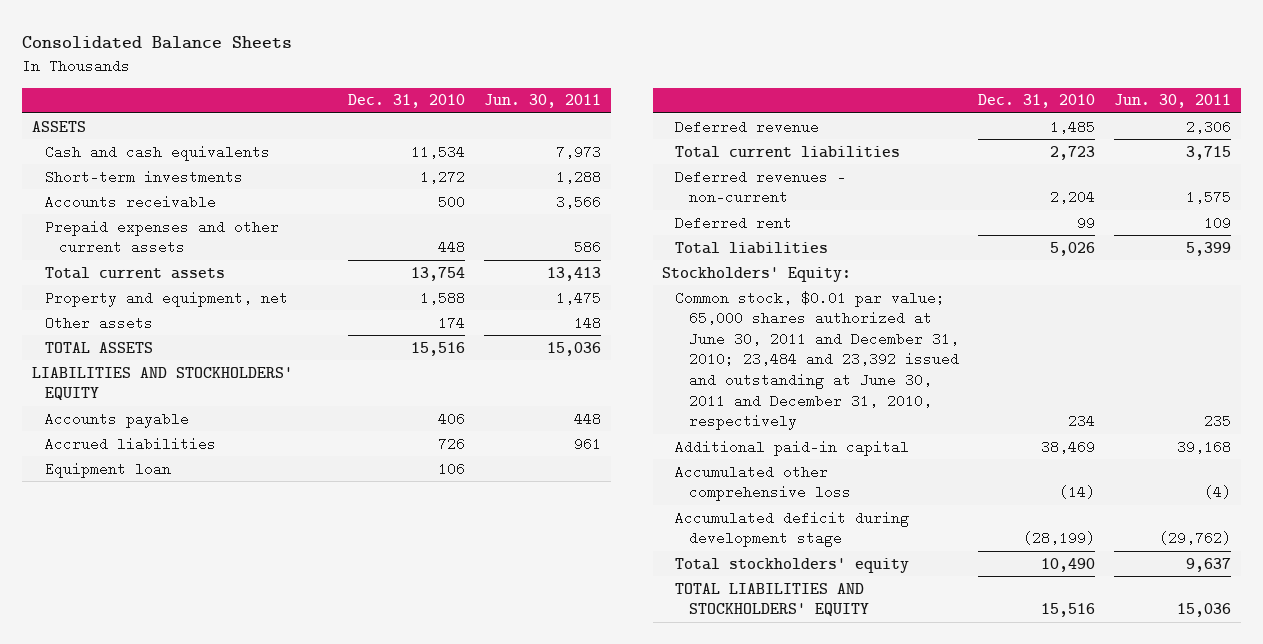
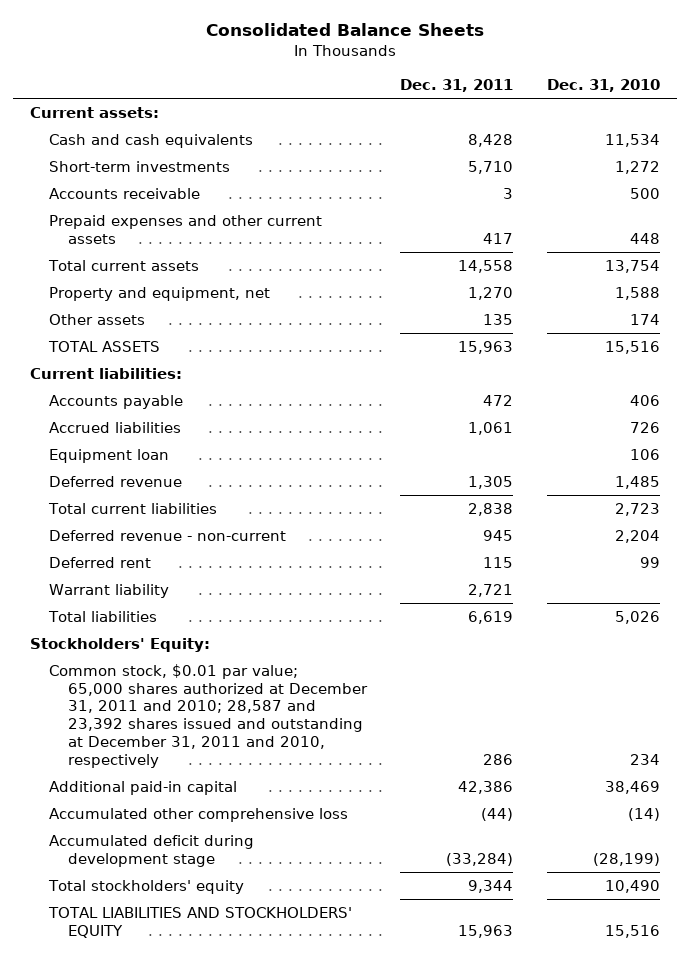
- | Dec. 31, 2010 | Jun. 30, 2011
+ | Dec. 31, 2011 | Dec. 31, 2010
- ASSETS
+ Current assets:
- LIABILITIES AND STOCKHOLDERS' EQUITY
+ Current liabilities:
- Deferred revenues - non-current | 2,204 | 1,575
+ Deferred revenue - non-current | 945 | 2,204
+ Warrant liability | 2,721 |
- Common stock, $0.01 par value; 65,000 shares authorized at June 30, 2011 and December 31, 2010; 23,484 and 23,392 issued and outstanding at June 30, 2011 and December 31, 2010, respectively | 234 | 235
+ Common stock, $0.01 par value; 65,000 shares authorized at December 31, 2011 and 2010; 28,587 and 23,392 shares issued and outstanding at December 31, 2011 and 2010, respectively | 286 | 234

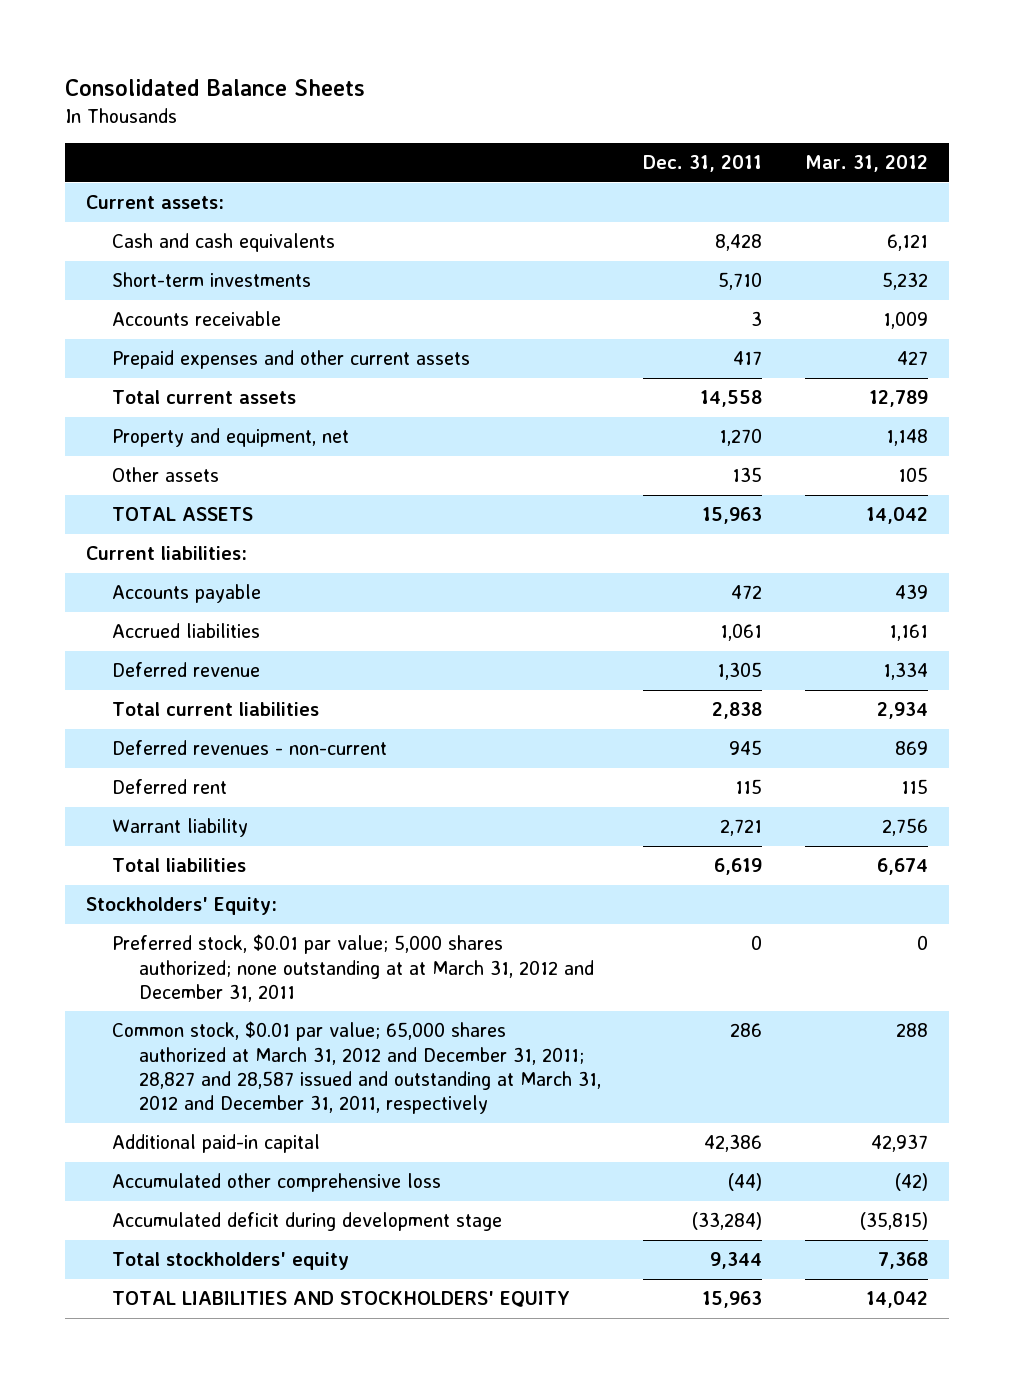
- | Dec. 31, 2011 | Dec. 31, 2010
+ | Dec. 31, 2011 | Mar. 31, 2012
- Equipment loan | | 106
- Deferred revenue - non-current | 945 | 2,204
+ Deferred revenues - non-current | 945 | 869
- Common stock, $0.01 par value; 65,000 shares authorized at December 31, 2011 and 2010; 28,587 and 23,392 shares issued and outstanding at December 31, 2011 and 2010, respectively | 286 | 234
+ Preferred stock, $0.01 par value; 5,000 shares authorized; none outstanding at at March 31, 2012 and December 31, 2011 | 0 | 0
+ Common stock, $0.01 par value; 65,000 shares authorized at March 31, 2012 and December 31, 2011; 28,827 and 28,587 issued and outstanding at March 31, 2012 and December 31, 2011, respectively | 286 | 288

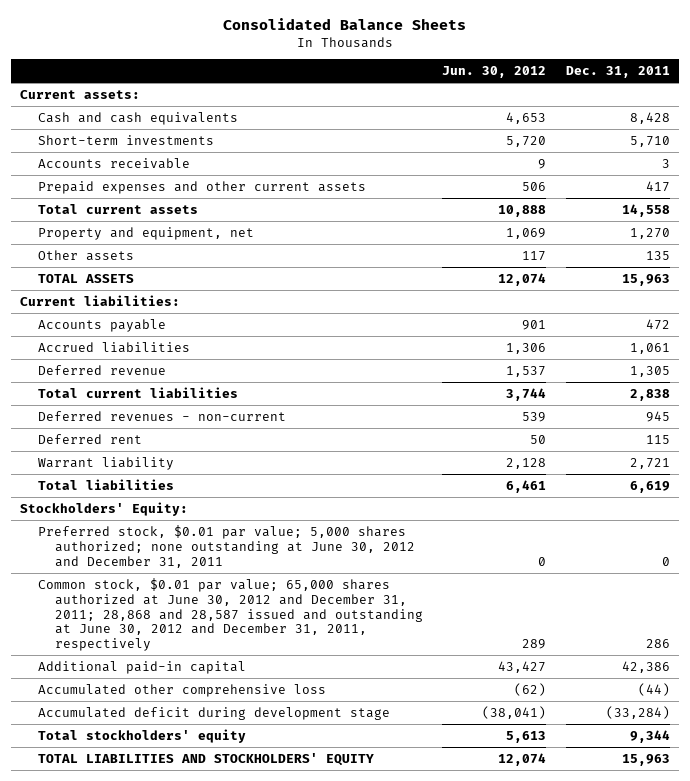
- | Dec. 31, 2011 | Mar. 31, 2012
+ | Jun. 30, 2012 | Dec. 31, 2011
- Preferred stock, $0.01 par value; 5,000 shares authorized; none outstanding at at March 31, 2012 and December 31, 2011 | 0 | 0
- Common stock, $0.01 par value; 65,000 shares authorized at March 31, 2012 and December 31, 2011; 28,827 and 28,587 issued and outstanding at March 31, 2012 and December 31, 2011, respectively | 286 | 288
+ Preferred stock, $0.01 par value; 5,000 shares authorized; none outstanding at June 30, 2012 and December 31, 2011 | 0 | 0
+ Common stock, $0.01 par value; 65,000 shares authorized at June 30, 2012 and December 31, 2011; 28,868 and 28,587 issued and outstanding at June 30, 2012 and December 31, 2011, respectively | 289 | 286

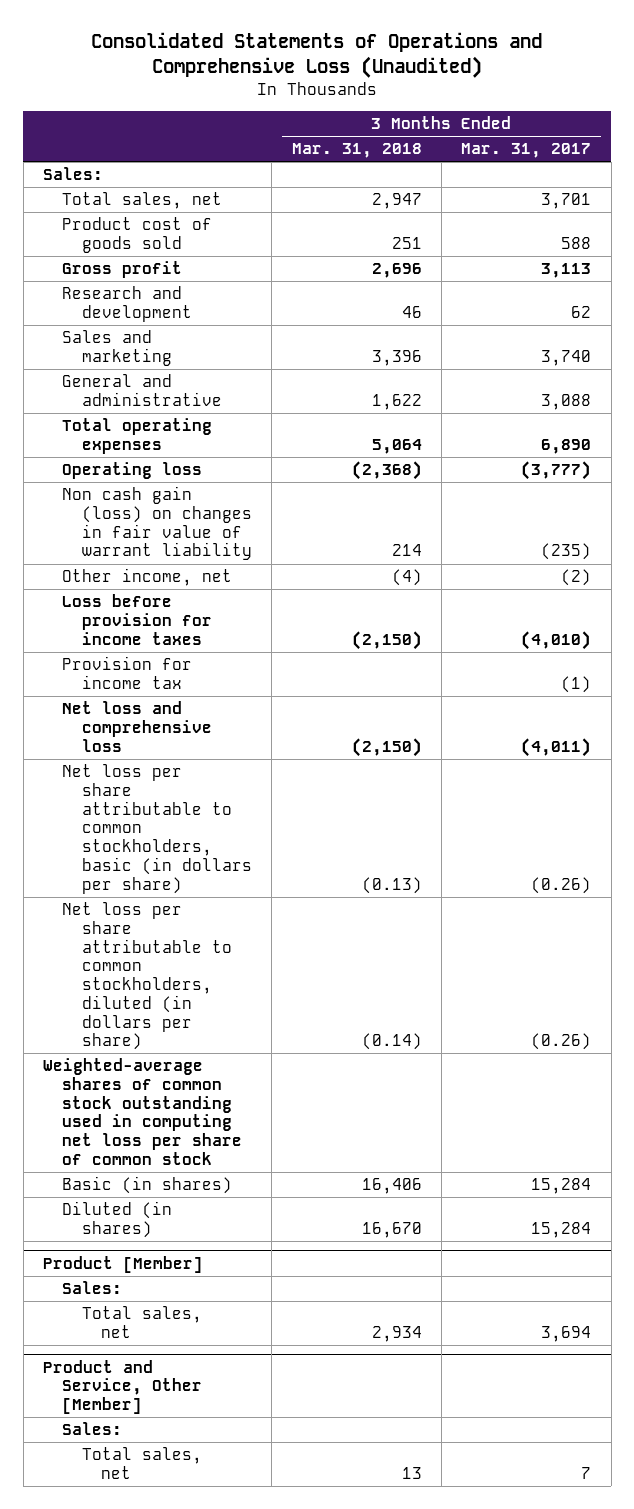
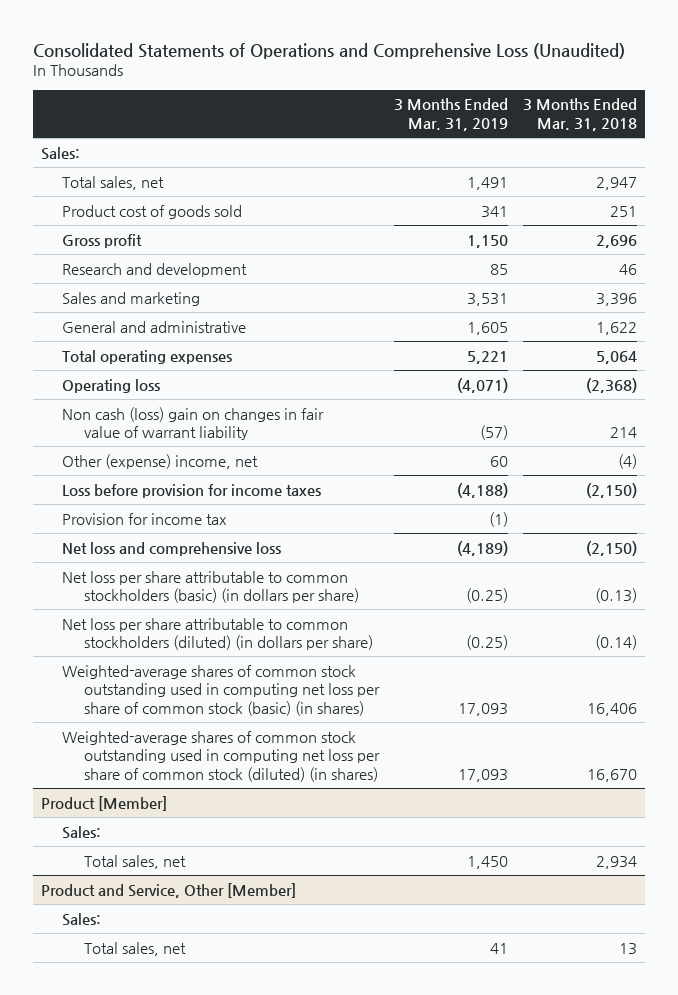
- | 3 Months Ended Mar. 31, 2018 | 3 Months Ended Mar. 31, 2017
+ | 3 Months Ended Mar. 31, 2019 | 3 Months Ended Mar. 31, 2018
- Non cash gain (loss) on changes in fair value of warrant liability | 214 | (235)
- Other income, net | (4) | (2)
+ Non cash (loss) gain on changes in fair value of warrant liability | (57) | 214
+ Other (expense) income, net | 60 | (4)
- Net loss per share attributable to common stockholders, basic (in dollars per share) | (0.13) | (0.26)
- Net loss per share attributable to common stockholders, diluted (in dollars per share) | (0.14) | (0.26)
- Weighted-average shares of common stock outstanding used in computing net loss per share of common stock
- Basic (in shares) | 16,406 | 15,284
- Diluted (in shares) | 16,670 | 15,284
+ Net loss per share attributable to common stockholders (basic) (in dollars per share) | (0.25) | (0.13)
+ Net loss per share attributable to common stockholders (diluted) (in dollars per share) | (0.25) | (0.14)
+ Weighted-average shares of common stock outstanding used in computing net loss per share of common stock (basic) (in shares) | 17,093 | 16,406
+ Weighted-average shares of common stock outstanding used in computing net loss per share of common stock (diluted) (in shares) | 17,093 | 16,670

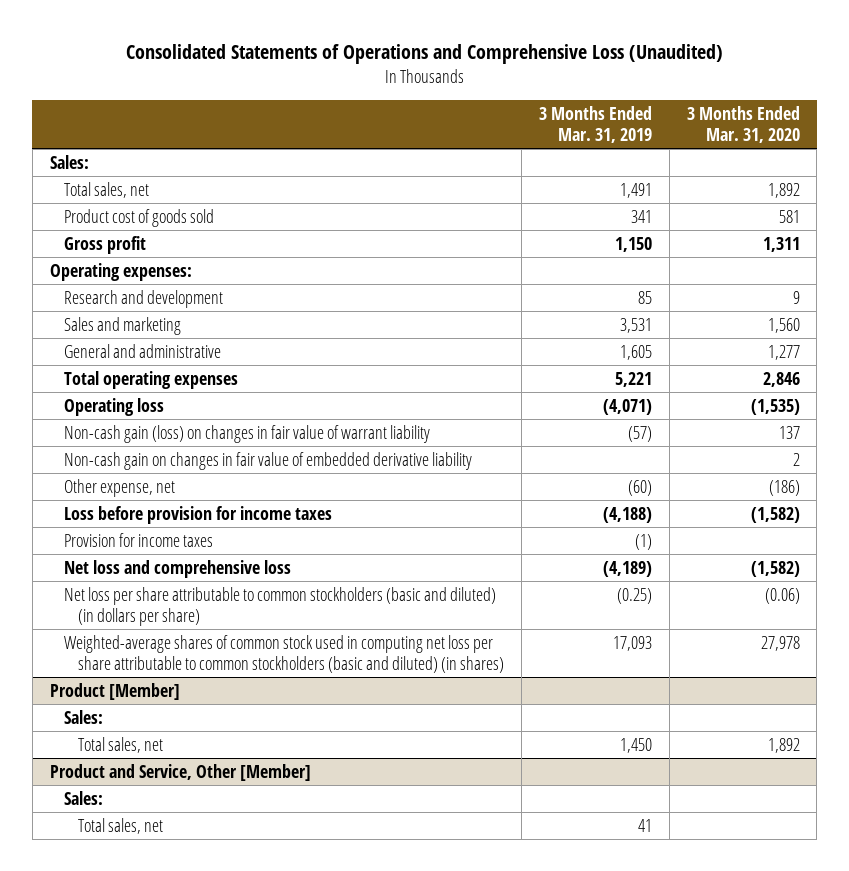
- | 3 Months Ended Mar. 31, 2019 | 3 Months Ended Mar. 31, 2018
+ | 3 Months Ended Mar. 31, 2019 | 3 Months Ended Mar. 31, 2020
+ Operating expenses:
- Non cash (loss) gain on changes in fair value of warrant liability | (57) | 214
- Other (expense) income, net | 60 | (4)
+ Non-cash gain (loss) on changes in fair value of warrant liability | (57) | 137
+ Non-cash gain on changes in fair value of embedded derivative liability | | 2
+ Other expense, net | (60) | (186)
- Provision for income tax | (1) |
+ Provision for income taxes | (1) |
- Net loss per share attributable to common stockholders (basic) (in dollars per share) | (0.25) | (0.13)
- Net loss per share attributable to common stockholders (diluted) (in dollars per share) | (0.25) | (0.14)
- Weighted-average shares of common stock outstanding used in computing net loss per share of common stock (basic) (in shares) | 17,093 | 16,406
- Weighted-average shares of common stock outstanding used in computing net loss per share of common stock (diluted) (in shares) | 17,093 | 16,670
+ Net loss per share attributable to common stockholders (basic and diluted) (in dollars per share) | (0.25) | (0.06)
+ Weighted-average shares of common stock used in computing net loss per share attributable to common stockholders (basic and diluted) (in shares) | 17,093 | 27,978

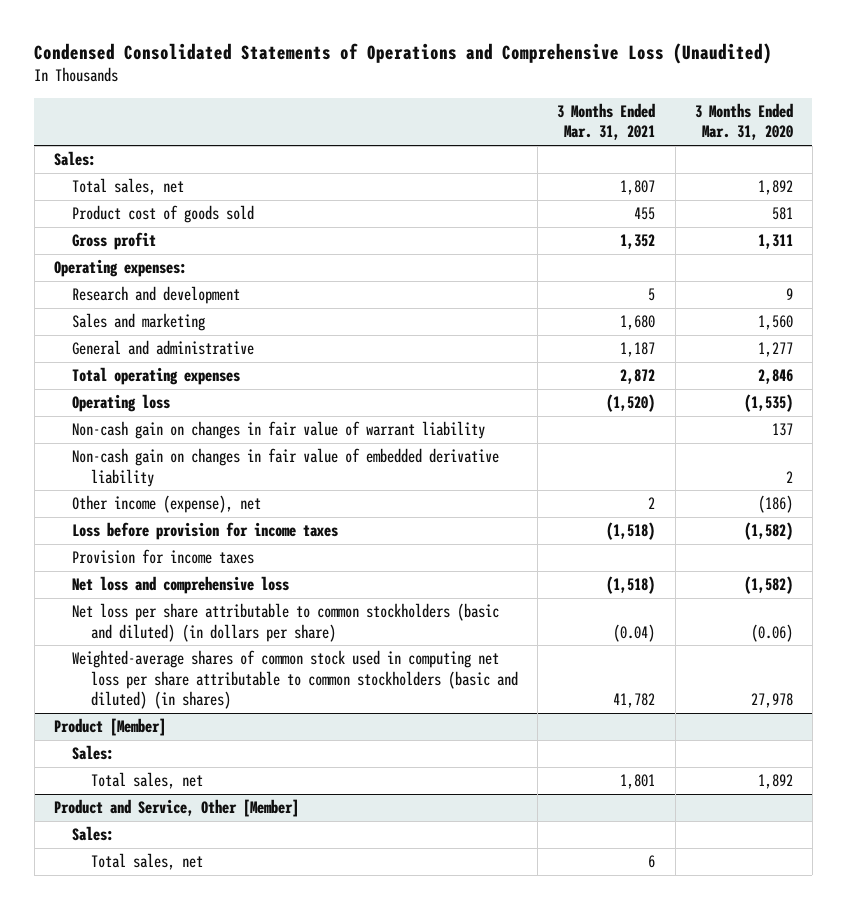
- Consolidated Statements of Operations and Comprehensive Loss (Unaudited)
+ Condensed Consolidated Statements of Operations and Comprehensive Loss (Unaudited)
- | 3 Months Ended Mar. 31, 2019 | 3 Months Ended Mar. 31, 2020
+ | 3 Months Ended Mar. 31, 2021 | 3 Months Ended Mar. 31, 2020
- Non-cash gain (loss) on changes in fair value of warrant liability | (57) | 137
+ Non-cash gain on changes in fair value of warrant liability | | 137
- Other expense, net | (60) | (186)
+ Other income (expense), net | 2 | (186)

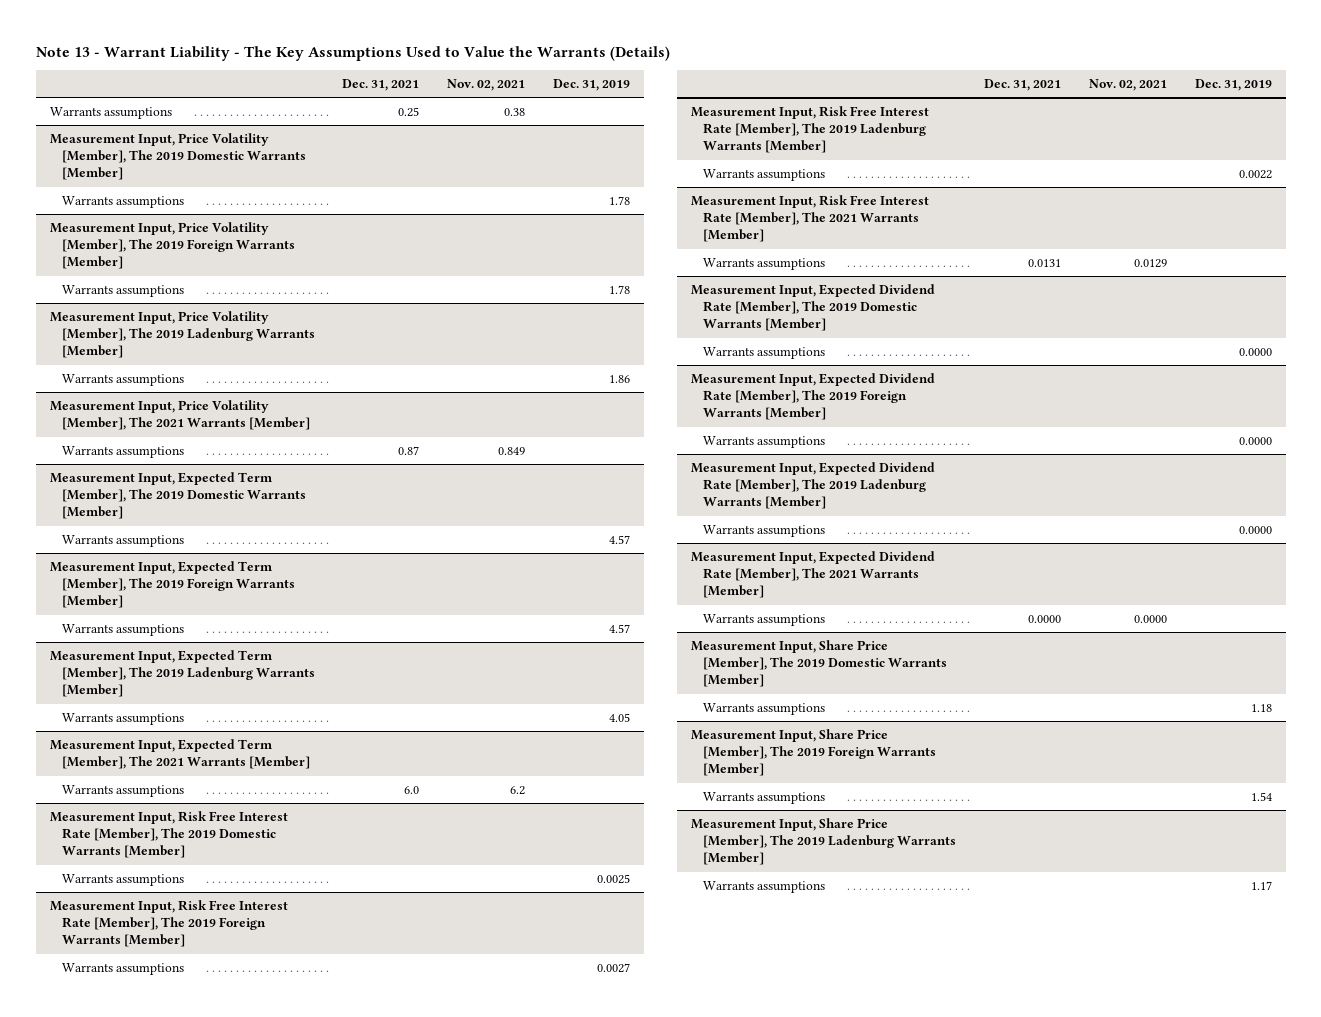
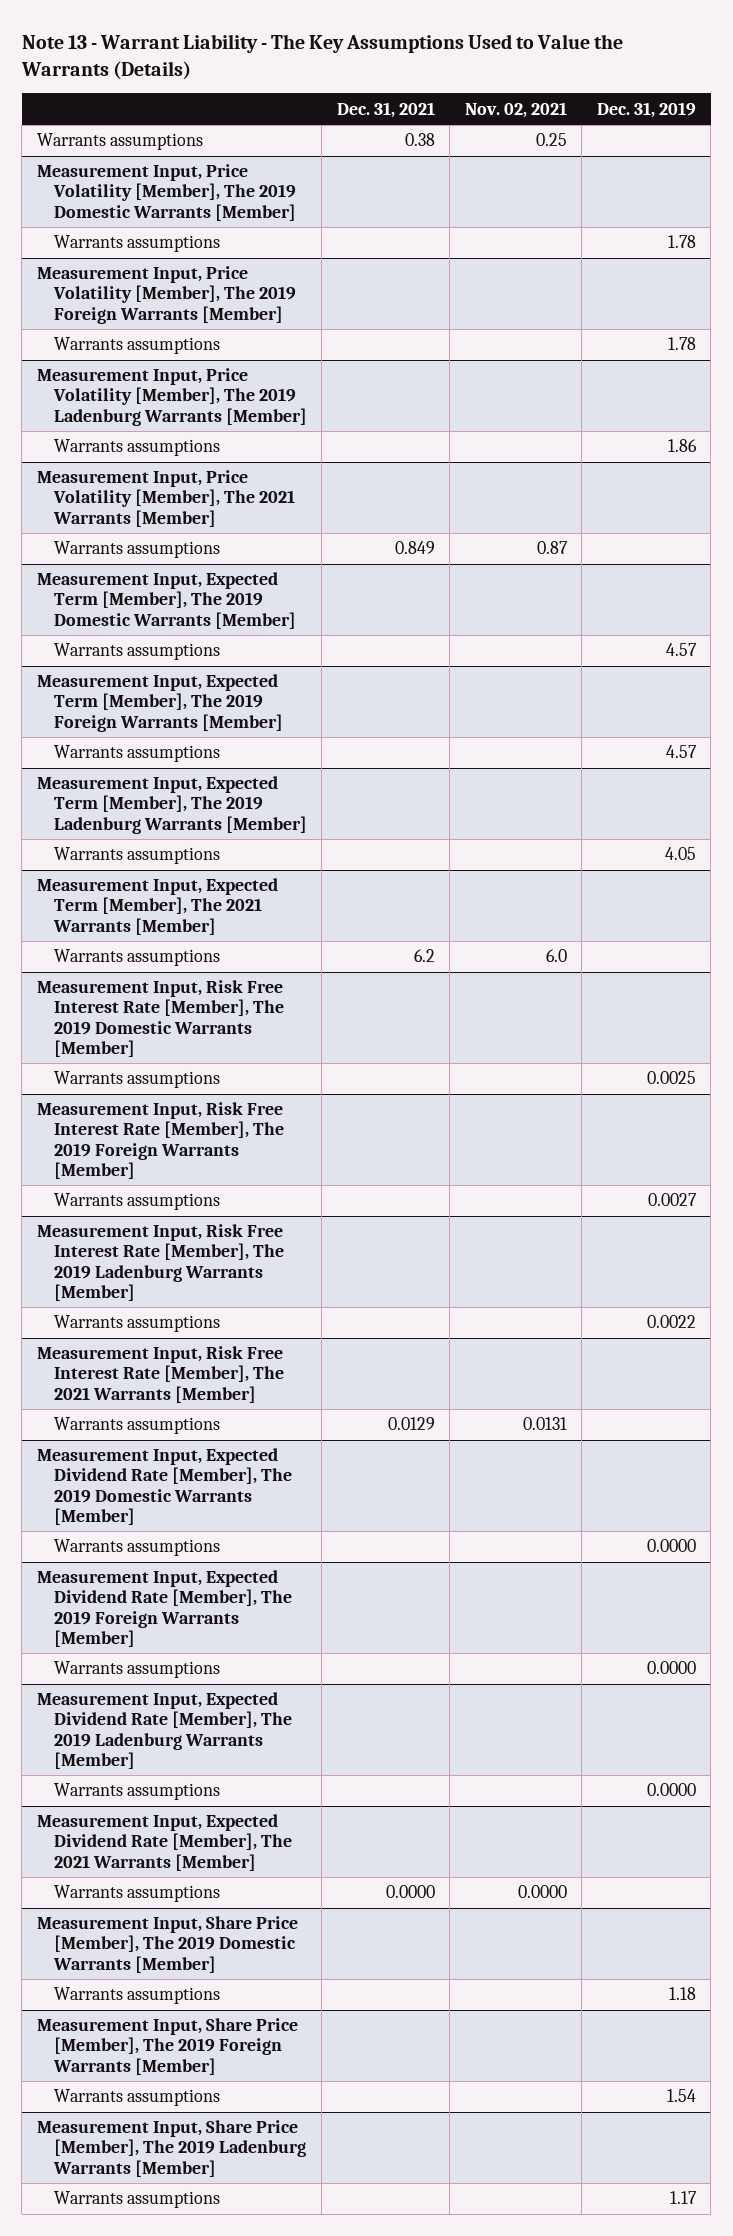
- Warrants assumptions | 0.25 | 0.38 |
+ Warrants assumptions | 0.38 | 0.25 |
@ Measurement Input, Price Volatility [Member], The 2021 Warrants [Member]
- Warrants assumptions | 0.87 | 0.849 |
+ Warrants assumptions | 0.849 | 0.87 |
@ Measurement Input, Expected Term [Member], The 2021 Warrants [Member]
- Warrants assumptions | 6.0 | 6.2 |
+ Warrants assumptions | 6.2 | 6.0 |
@ Measurement Input, Risk Free Interest Rate [Member], The 2021 Warrants [Member]
- Warrants assumptions | 0.0131 | 0.0129 |
+ Warrants assumptions | 0.0129 | 0.0131 |

